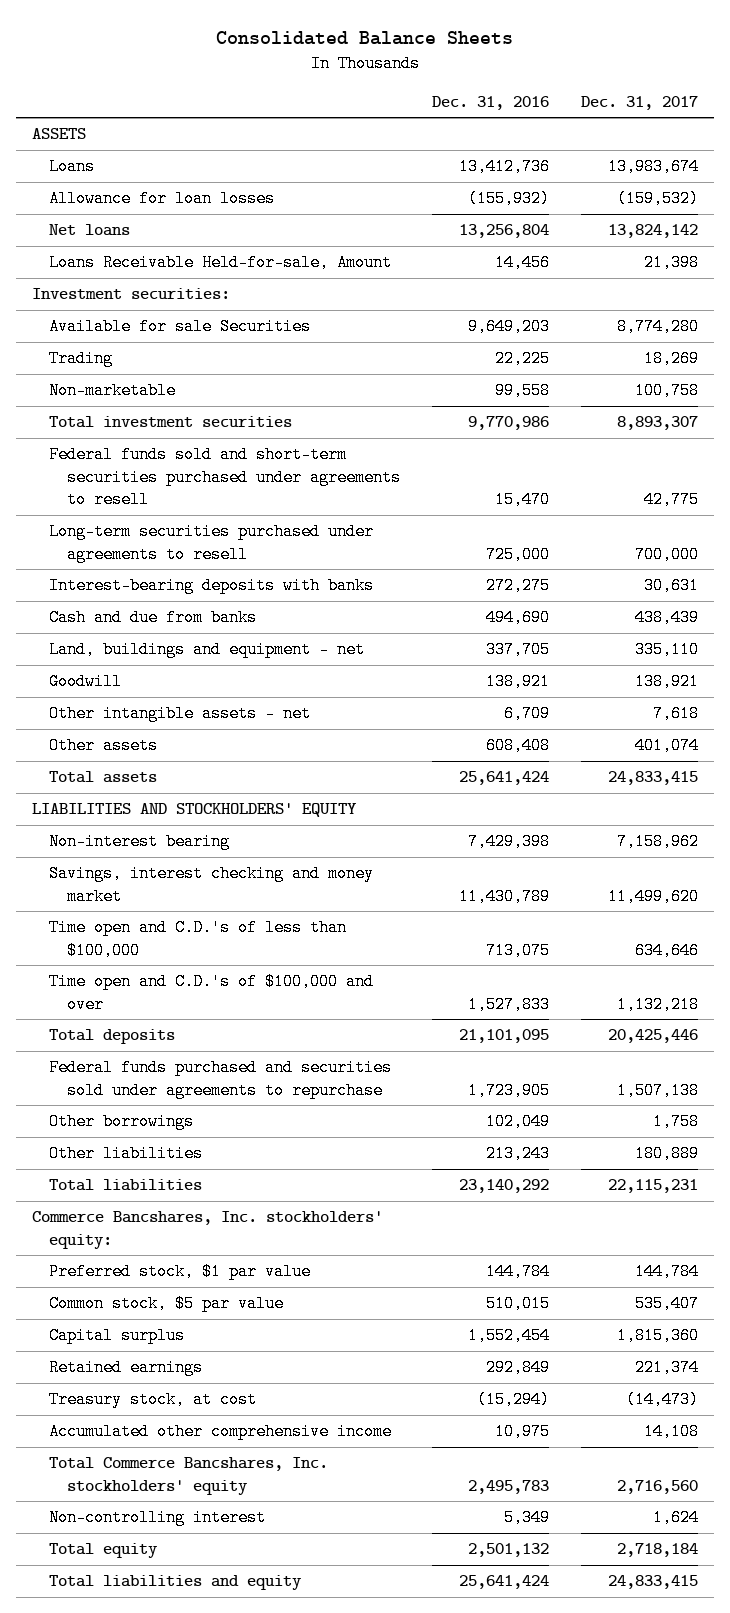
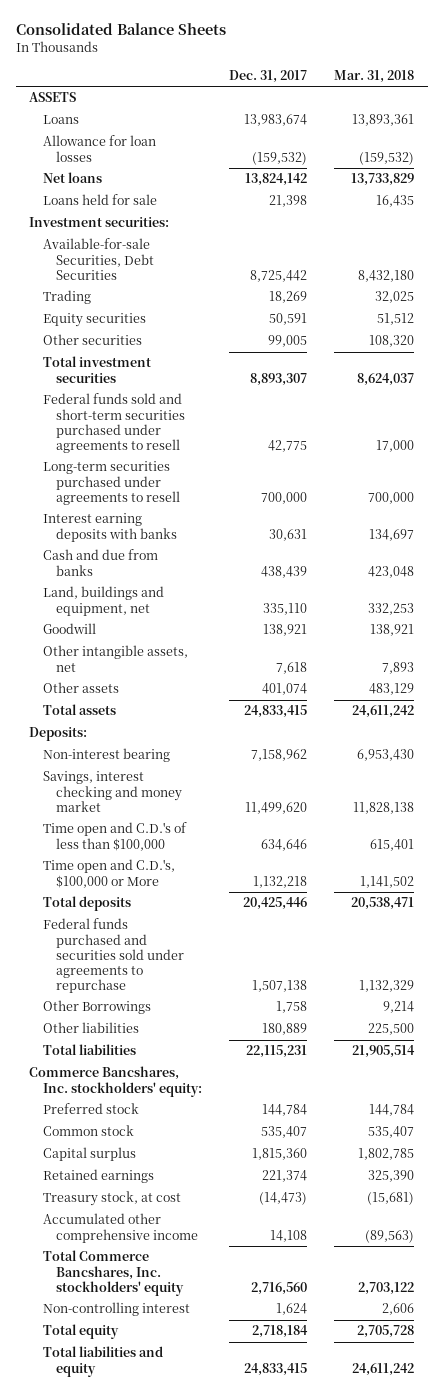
- | Dec. 31, 2016 | Dec. 31, 2017
+ | Dec. 31, 2017 | Mar. 31, 2018
- Loans Receivable Held-for-sale, Amount | 14,456 | 21,398
+ Loans held for sale | 21,398 | 16,435
- Available for sale Securities | 9,649,203 | 8,774,280
+ Available-for-sale Securities, Debt Securities | 8,725,442 | 8,432,180
- Non-marketable | 99,558 | 100,758
+ Equity securities | 50,591 | 51,512
+ Other securities | 99,005 | 108,320
- Interest-bearing deposits with banks | 272,275 | 30,631
+ Interest earning deposits with banks | 30,631 | 134,697
- Land, buildings and equipment - net | 337,705 | 335,110
+ Land, buildings and equipment, net | 335,110 | 332,253
- Other intangible assets - net | 6,709 | 7,618
+ Other intangible assets, net | 7,618 | 7,893
- LIABILITIES AND STOCKHOLDERS' EQUITY
+ Deposits:
- Time open and C.D.'s of $100,000 and over | 1,527,833 | 1,132,218
+ Time open and C.D.'s, $100,000 or More | 1,132,218 | 1,141,502
- Other borrowings | 102,049 | 1,758
+ Other Borrowings | 1,758 | 9,214
- Preferred stock, $1 par value | 144,784 | 144,784
- Common stock, $5 par value | 510,015 | 535,407
+ Preferred stock | 144,784 | 144,784
+ Common stock | 535,407 | 535,407

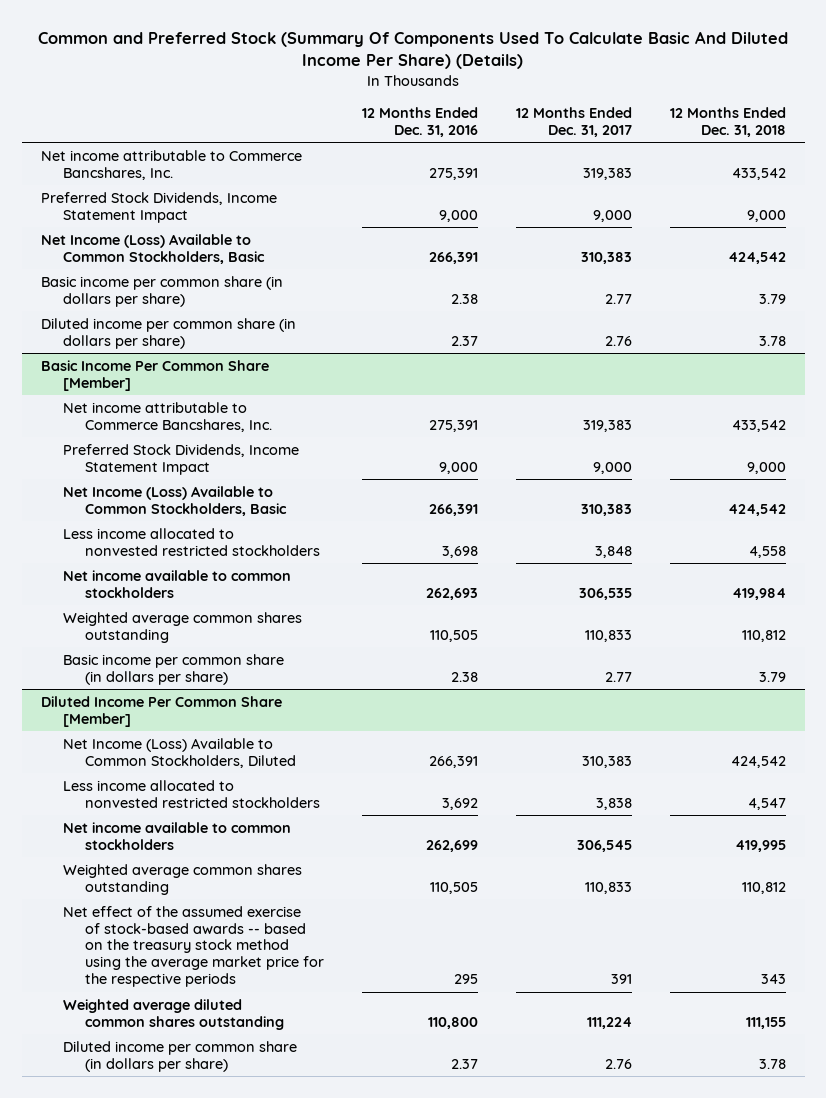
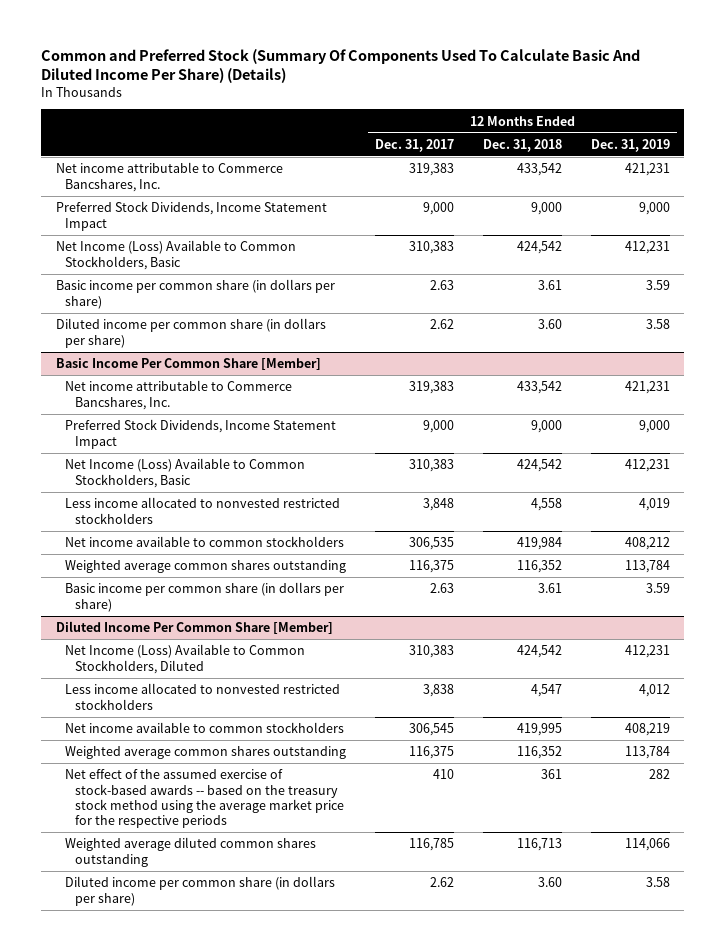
- | 12 Months Ended Dec. 31, 2016 | 12 Months Ended Dec. 31, 2017 | 12 Months Ended Dec. 31, 2018
+ | 12 Months Ended Dec. 31, 2017 | 12 Months Ended Dec. 31, 2018 | 12 Months Ended Dec. 31, 2019
- Basic income per common share (in dollars per share) | 2.38 | 2.77 | 3.79
- Diluted income per common share (in dollars per share) | 2.37 | 2.76 | 3.78
+ Basic income per common share (in dollars per share) | 2.63 | 3.61 | 3.59
+ Diluted income per common share (in dollars per share) | 2.62 | 3.60 | 3.58
@ Basic Income Per Common Share [Member]
- Weighted average common shares outstanding | 110,505 | 110,833 | 110,812
- Basic income per common share (in dollars per share) | 2.38 | 2.77 | 3.79
+ Weighted average common shares outstanding | 116,375 | 116,352 | 113,784
+ Basic income per common share (in dollars per share) | 2.63 | 3.61 | 3.59
@ Diluted Income Per Common Share [Member]
- Weighted average common shares outstanding | 110,505 | 110,833 | 110,812
- Net effect of the assumed exercise of stock-based awards -- based on the treasury stock method using the average market price for the respective periods | 295 | 391 | 343
- Weighted average diluted common shares outstanding | 110,800 | 111,224 | 111,155
- Diluted income per common share (in dollars per share) | 2.37 | 2.76 | 3.78
+ Weighted average common shares outstanding | 116,375 | 116,352 | 113,784
+ Net effect of the assumed exercise of stock-based awards -- based on the treasury stock method using the average market price for the respective periods | 410 | 361 | 282
+ Weighted average diluted common shares outstanding | 116,785 | 116,713 | 114,066
+ Diluted income per common share (in dollars per share) | 2.62 | 3.60 | 3.58

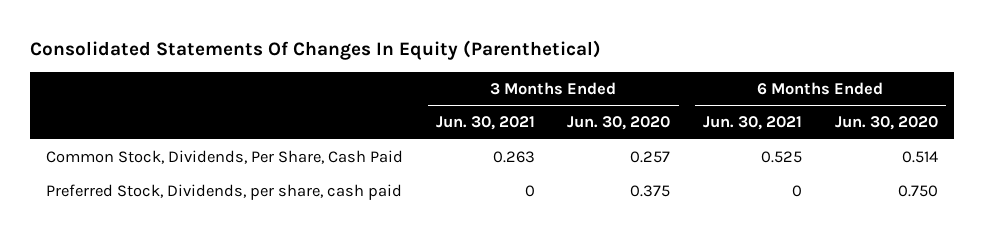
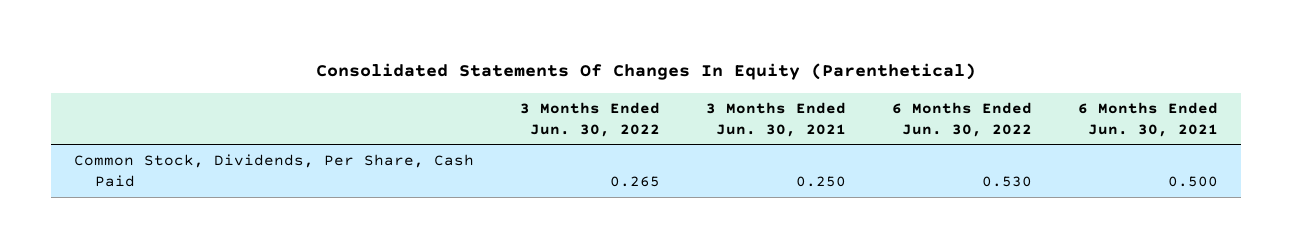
- | 3 Months Ended Jun. 30, 2021 | 3 Months Ended Jun. 30, 2020 | 6 Months Ended Jun. 30, 2021 | 6 Months Ended Jun. 30, 2020
+ | 3 Months Ended Jun. 30, 2022 | 3 Months Ended Jun. 30, 2021 | 6 Months Ended Jun. 30, 2022 | 6 Months Ended Jun. 30, 2021
- Common Stock, Dividends, Per Share, Cash Paid | 0.263 | 0.257 | 0.525 | 0.514
- Preferred Stock, Dividends, per share, cash paid | 0 | 0.375 | 0 | 0.750
+ Common Stock, Dividends, Per Share, Cash Paid | 0.265 | 0.250 | 0.530 | 0.500

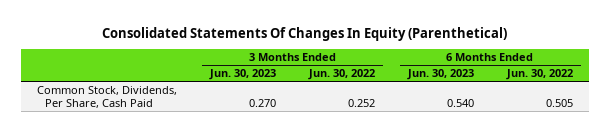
- | 3 Months Ended Jun. 30, 2022 | 3 Months Ended Jun. 30, 2021 | 6 Months Ended Jun. 30, 2022 | 6 Months Ended Jun. 30, 2021
+ | 3 Months Ended Jun. 30, 2023 | 3 Months Ended Jun. 30, 2022 | 6 Months Ended Jun. 30, 2023 | 6 Months Ended Jun. 30, 2022
- Common Stock, Dividends, Per Share, Cash Paid | 0.265 | 0.250 | 0.530 | 0.500
+ Common Stock, Dividends, Per Share, Cash Paid | 0.270 | 0.252 | 0.540 | 0.505

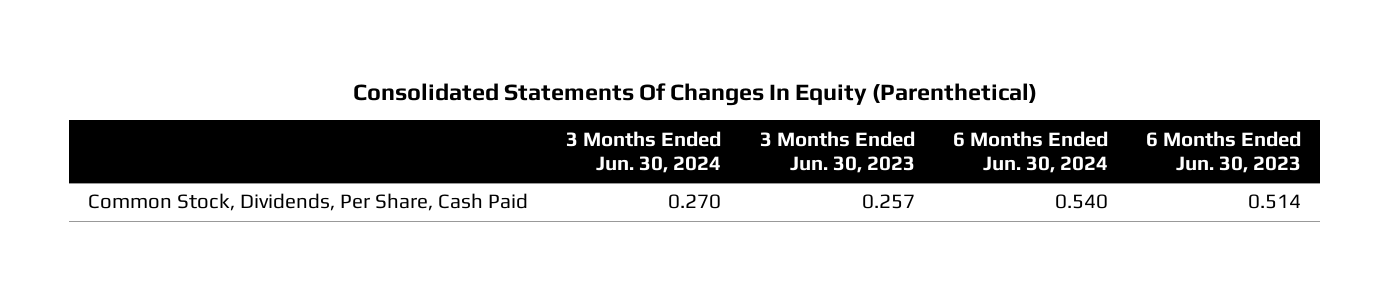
- | 3 Months Ended Jun. 30, 2023 | 3 Months Ended Jun. 30, 2022 | 6 Months Ended Jun. 30, 2023 | 6 Months Ended Jun. 30, 2022
+ | 3 Months Ended Jun. 30, 2024 | 3 Months Ended Jun. 30, 2023 | 6 Months Ended Jun. 30, 2024 | 6 Months Ended Jun. 30, 2023
- Common Stock, Dividends, Per Share, Cash Paid | 0.270 | 0.252 | 0.540 | 0.505
+ Common Stock, Dividends, Per Share, Cash Paid | 0.270 | 0.257 | 0.540 | 0.514

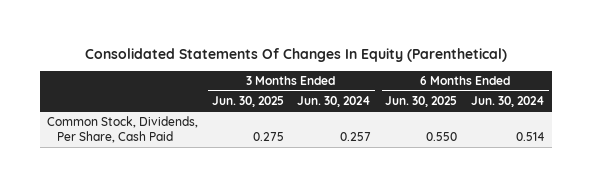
- | 3 Months Ended Jun. 30, 2024 | 3 Months Ended Jun. 30, 2023 | 6 Months Ended Jun. 30, 2024 | 6 Months Ended Jun. 30, 2023
+ | 3 Months Ended Jun. 30, 2025 | 3 Months Ended Jun. 30, 2024 | 6 Months Ended Jun. 30, 2025 | 6 Months Ended Jun. 30, 2024
- Common Stock, Dividends, Per Share, Cash Paid | 0.270 | 0.257 | 0.540 | 0.514
+ Common Stock, Dividends, Per Share, Cash Paid | 0.275 | 0.257 | 0.550 | 0.514

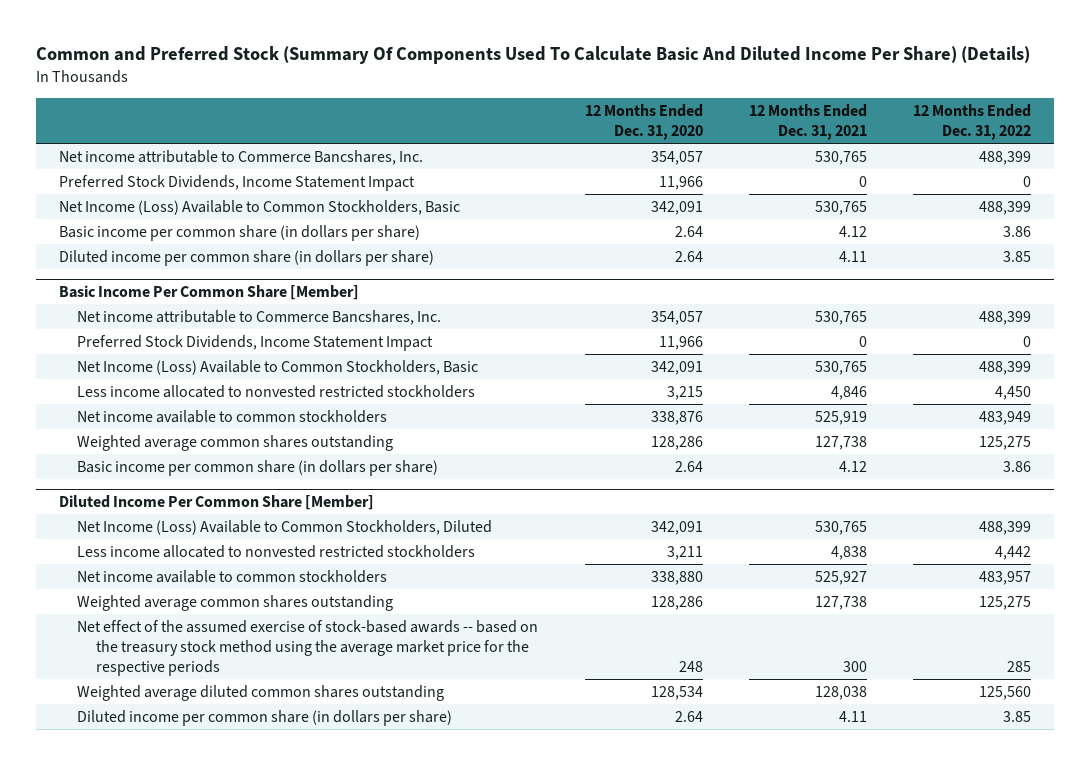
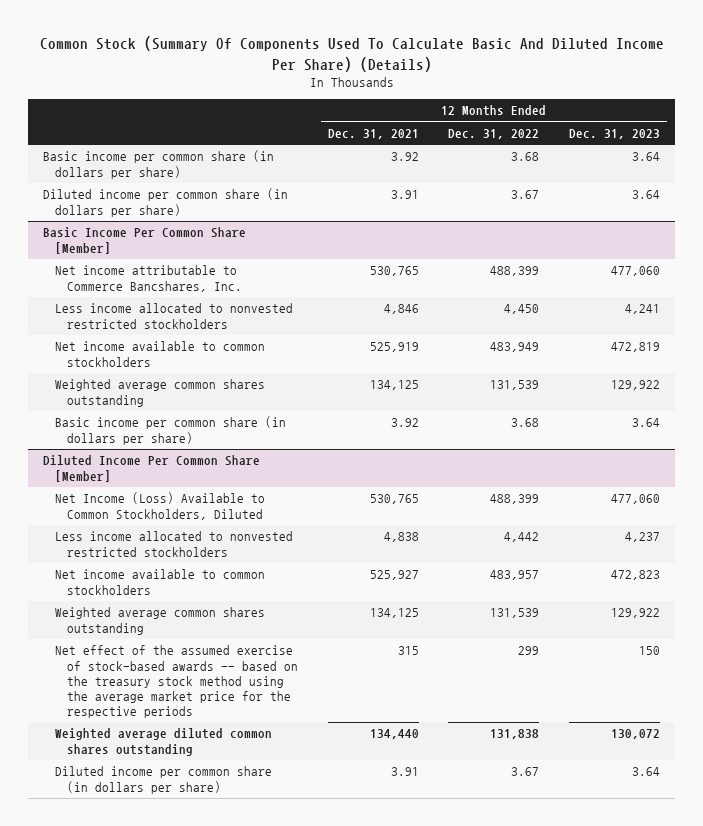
- Common and Preferred Stock (Summary Of Components Used To Calculate Basic And Diluted Income Per Share) (Details)
+ Common Stock (Summary Of Components Used To Calculate Basic And Diluted Income Per Share) (Details)
- | 12 Months Ended Dec. 31, 2020 | 12 Months Ended Dec. 31, 2021 | 12 Months Ended Dec. 31, 2022
+ | 12 Months Ended Dec. 31, 2021 | 12 Months Ended Dec. 31, 2022 | 12 Months Ended Dec. 31, 2023
- Net income attributable to Commerce Bancshares, Inc. | 354,057 | 530,765 | 488,399
- Preferred Stock Dividends, Income Statement Impact | 11,966 | 0 | 0
- Net Income (Loss) Available to Common Stockholders, Basic | 342,091 | 530,765 | 488,399
- Basic income per common share (in dollars per share) | 2.64 | 4.12 | 3.86
- Diluted income per common share (in dollars per share) | 2.64 | 4.11 | 3.85
+ Basic income per common share (in dollars per share) | 3.92 | 3.68 | 3.64
+ Diluted income per common share (in dollars per share) | 3.91 | 3.67 | 3.64
@ Basic Income Per Common Share [Member]
- Preferred Stock Dividends, Income Statement Impact | 11,966 | 0 | 0
- Net Income (Loss) Available to Common Stockholders, Basic | 342,091 | 530,765 | 488,399
- Weighted average common shares outstanding | 128,286 | 127,738 | 125,275
- Basic income per common share (in dollars per share) | 2.64 | 4.12 | 3.86
+ Weighted average common shares outstanding | 134,125 | 131,539 | 129,922
+ Basic income per common share (in dollars per share) | 3.92 | 3.68 | 3.64
@ Diluted Income Per Common Share [Member]
- Weighted average common shares outstanding | 128,286 | 127,738 | 125,275
- Net effect of the assumed exercise of stock-based awards -- based on the treasury stock method using the average market price for the respective periods | 248 | 300 | 285
- Weighted average diluted common shares outstanding | 128,534 | 128,038 | 125,560
- Diluted income per common share (in dollars per share) | 2.64 | 4.11 | 3.85
+ Weighted average common shares outstanding | 134,125 | 131,539 | 129,922
+ Net effect of the assumed exercise of stock-based awards -- based on the treasury stock method using the average market price for the respective periods | 315 | 299 | 150
+ Weighted average diluted common shares outstanding | 134,440 | 131,838 | 130,072
+ Diluted income per common share (in dollars per share) | 3.91 | 3.67 | 3.64

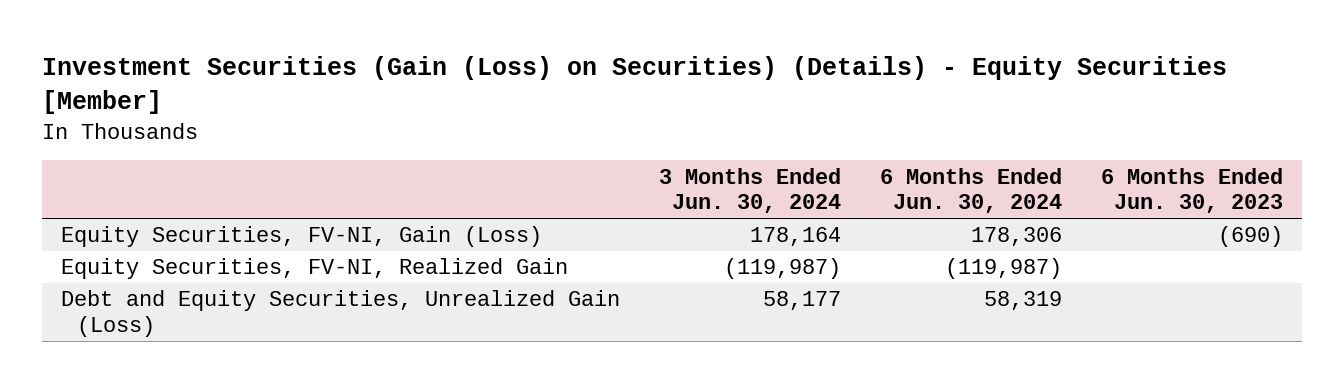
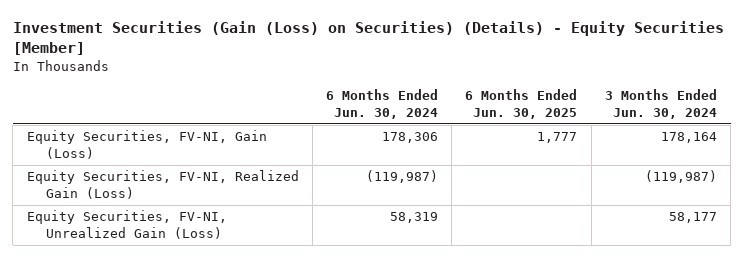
- | 3 Months Ended Jun. 30, 2024 | 6 Months Ended Jun. 30, 2024 | 6 Months Ended Jun. 30, 2023
+ | 6 Months Ended Jun. 30, 2024 | 6 Months Ended Jun. 30, 2025 | 3 Months Ended Jun. 30, 2024
- Equity Securities, FV-NI, Realized Gain | (119,987) | (119,987) |
- Debt and Equity Securities, Unrealized Gain (Loss) | 58,177 | 58,319 |
+ Equity Securities, FV-NI, Realized Gain (Loss) | (119,987) | | (119,987)
+ Equity Securities, FV-NI, Unrealized Gain (Loss) | 58,319 | | 58,177

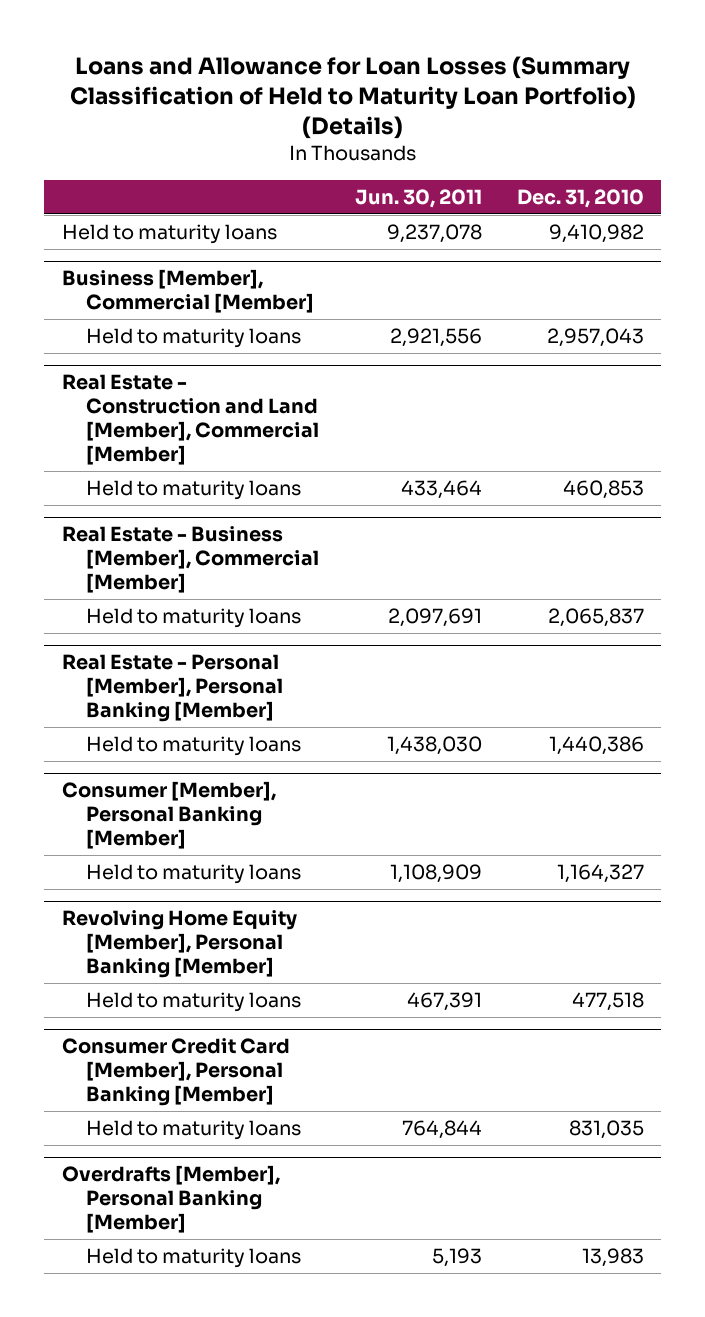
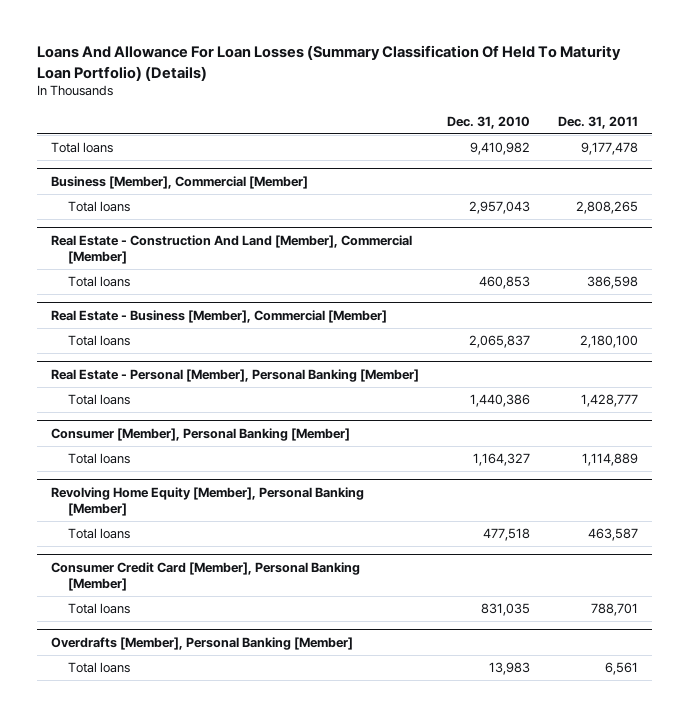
- Loans and Allowance for Loan Losses (Summary Classification of Held to Maturity Loan Portfolio) (Details)
+ Loans And Allowance For Loan Losses (Summary Classification Of Held To Maturity Loan Portfolio) (Details)
- | Jun. 30, 2011 | Dec. 31, 2010
+ | Dec. 31, 2010 | Dec. 31, 2011
- Held to maturity loans | 9,237,078 | 9,410,982
+ Total loans | 9,410,982 | 9,177,478
@ Business [Member], Commercial [Member]
- Held to maturity loans | 2,921,556 | 2,957,043
- Real Estate - Construction and Land [Member], Commercial [Member]
- Held to maturity loans | 433,464 | 460,853
@ Business [Member], Commercial [Member]
+ Total loans | 2,957,043 | 2,808,265
+ Real Estate - Construction And Land [Member], Commercial [Member]
+ Total loans | 460,853 | 386,598
@ Real Estate - Business [Member], Commercial [Member]
- Held to maturity loans | 2,097,691 | 2,065,837
+ Total loans | 2,065,837 | 2,180,100
@ Real Estate - Personal [Member], Personal Banking [Member]
- Held to maturity loans | 1,438,030 | 1,440,386
+ Total loans | 1,440,386 | 1,428,777
@ Consumer [Member], Personal Banking [Member]
- Held to maturity loans | 1,108,909 | 1,164,327
+ Total loans | 1,164,327 | 1,114,889
@ Revolving Home Equity [Member], Personal Banking [Member]
- Held to maturity loans | 467,391 | 477,518
+ Total loans | 477,518 | 463,587
@ Consumer Credit Card [Member], Personal Banking [Member]
- Held to maturity loans | 764,844 | 831,035
+ Total loans | 831,035 | 788,701
@ Overdrafts [Member], Personal Banking [Member]
- Held to maturity loans | 5,193 | 13,983
+ Total loans | 13,983 | 6,561

